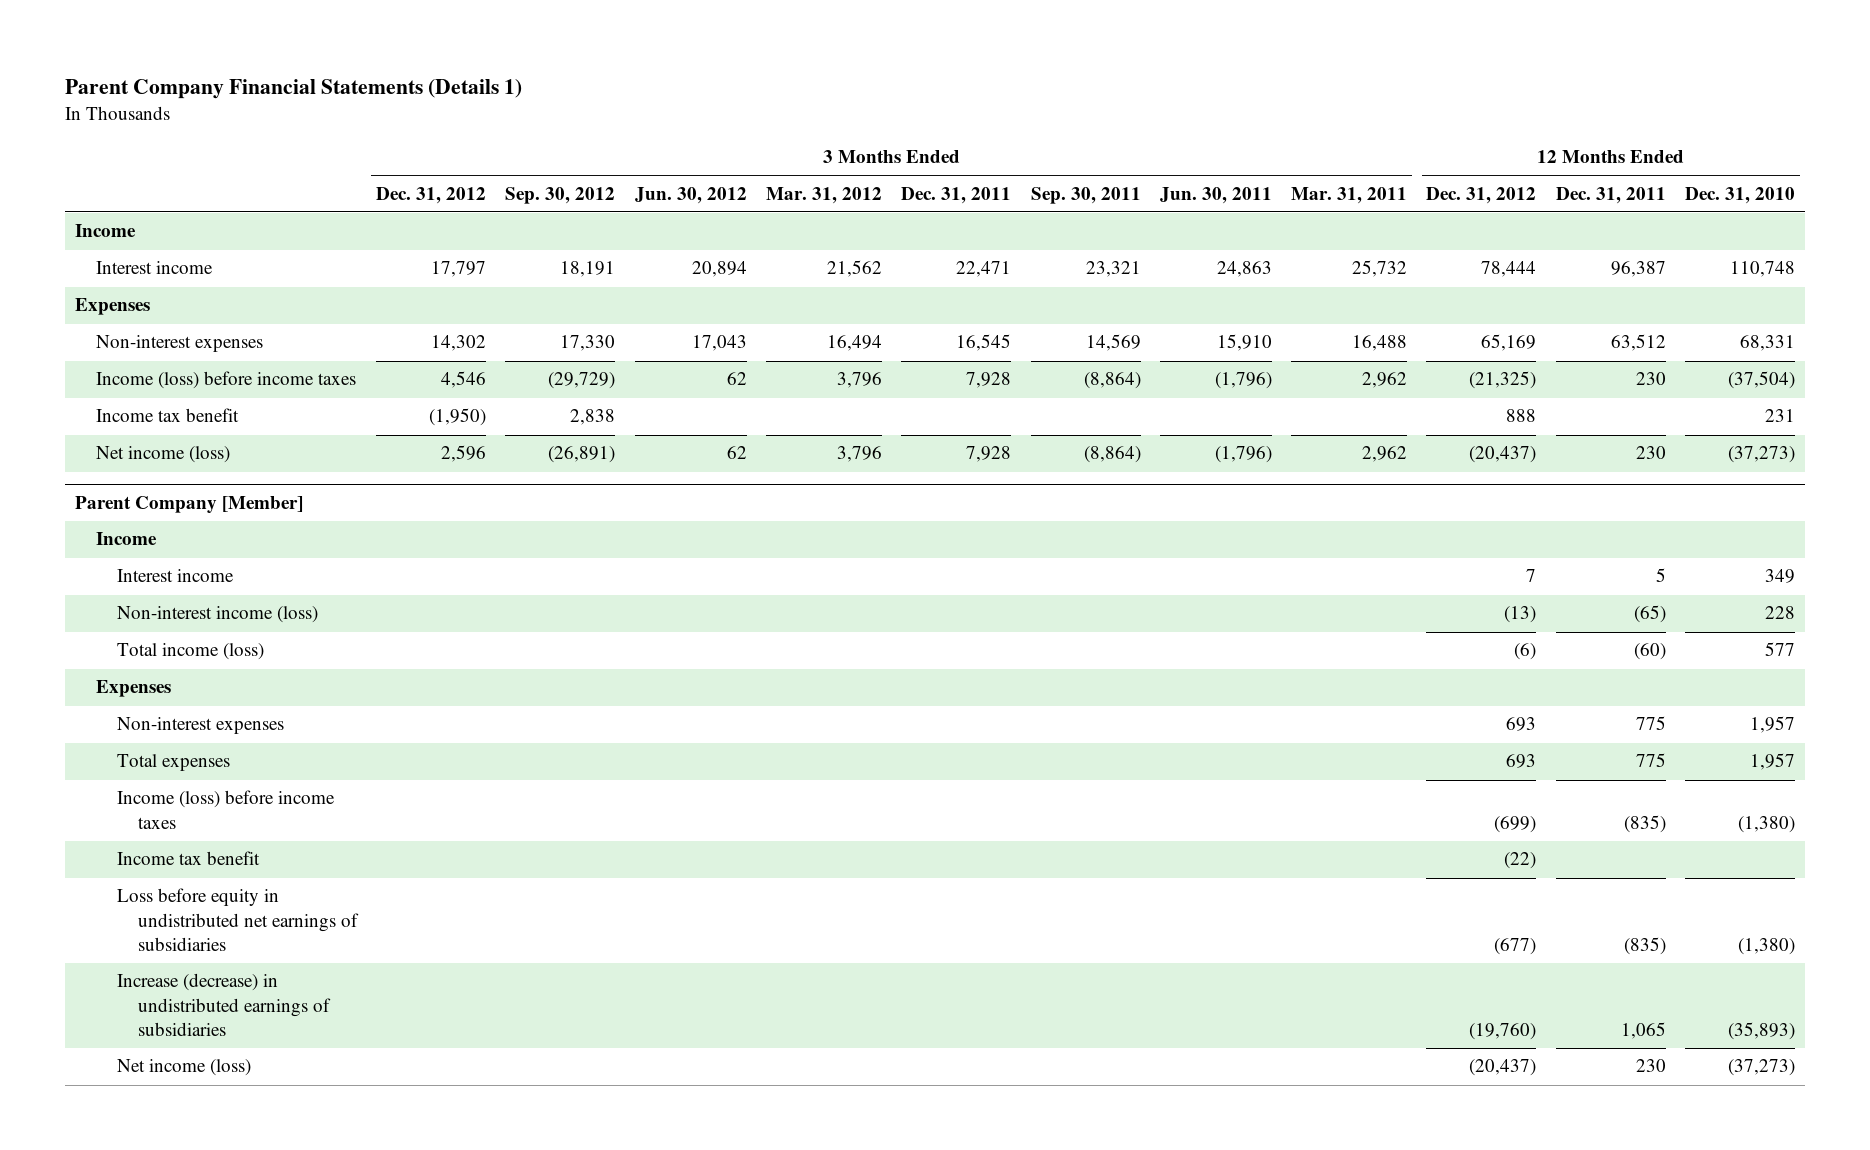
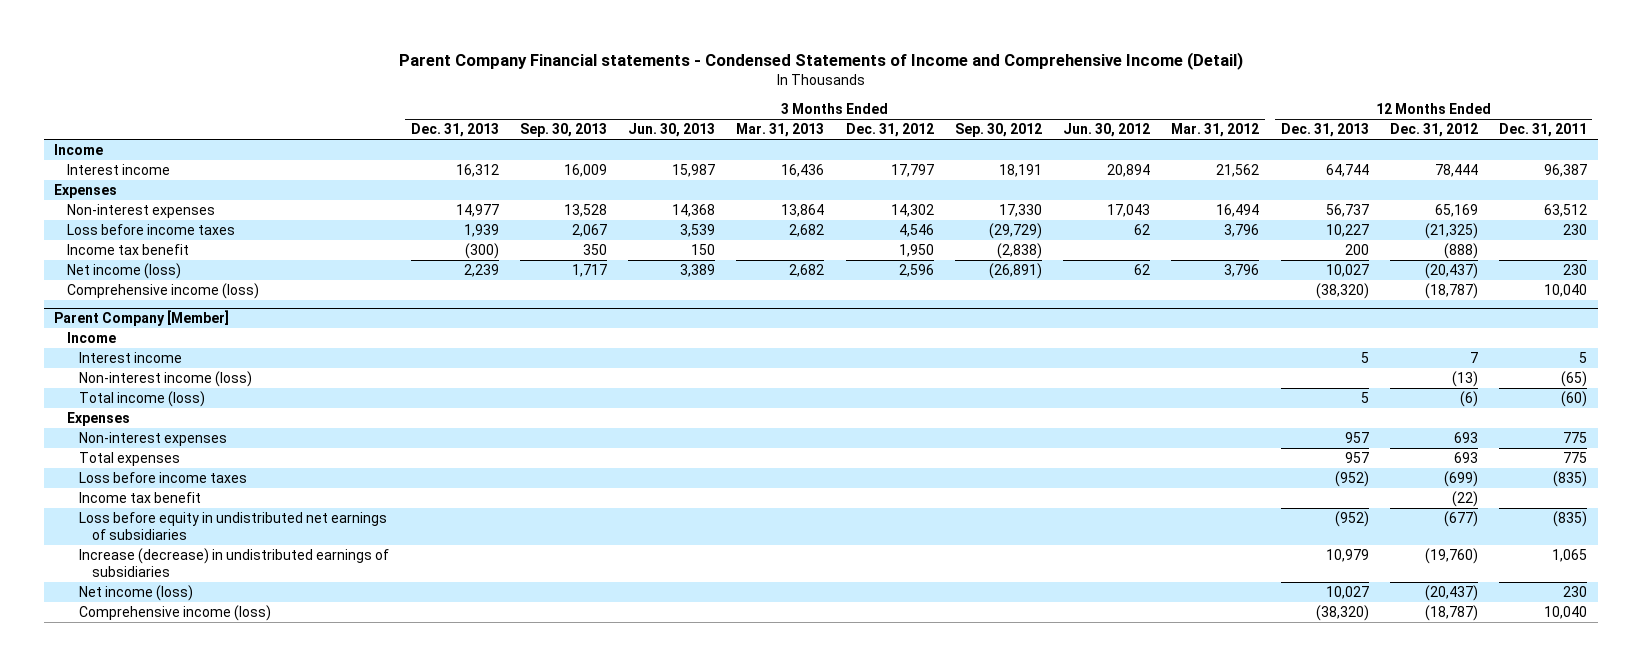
- Parent Company Financial Statements (Details 1)
+ Parent Company Financial statements - Condensed Statements of Income and Comprehensive Income (Detail)
- | 3 Months Ended Dec. 31, 2012 | 3 Months Ended Sep. 30, 2012 | 3 Months Ended Jun. 30, 2012 | 3 Months Ended Mar. 31, 2012 | 3 Months Ended Dec. 31, 2011 | 3 Months Ended Sep. 30, 2011 | 3 Months Ended Jun. 30, 2011 | 3 Months Ended Mar. 31, 2011 | 12 Months Ended Dec. 31, 2012 | 12 Months Ended Dec. 31, 2011 | 12 Months Ended Dec. 31, 2010
+ | 3 Months Ended Dec. 31, 2013 | 3 Months Ended Sep. 30, 2013 | 3 Months Ended Jun. 30, 2013 | 3 Months Ended Mar. 31, 2013 | 3 Months Ended Dec. 31, 2012 | 3 Months Ended Sep. 30, 2012 | 3 Months Ended Jun. 30, 2012 | 3 Months Ended Mar. 31, 2012 | 12 Months Ended Dec. 31, 2013 | 12 Months Ended Dec. 31, 2012 | 12 Months Ended Dec. 31, 2011
- Income (loss) before income taxes | 4,546 | (29,729) | 62 | 3,796 | 7,928 | (8,864) | (1,796) | 2,962 | (21,325) | 230 | (37,504)
- Income tax benefit | (1,950) | 2,838 | | | | | | | 888 | | 231
+ Loss before income taxes | 1,939 | 2,067 | 3,539 | 2,682 | 4,546 | (29,729) | 62 | 3,796 | 10,227 | (21,325) | 230
+ Income tax benefit | (300) | 350 | 150 | | 1,950 | (2,838) | | | 200 | (888) |
+ Comprehensive income (loss) | | | | | | | | | (38,320) | (18,787) | 10,040
@ Parent Company [Member]
- Income (loss) before income taxes | | | | | | | | | (699) | (835) | (1,380)
+ Loss before income taxes | | | | | | | | | (952) | (699) | (835)
+ Comprehensive income (loss) | | | | | | | | | (38,320) | (18,787) | 10,040

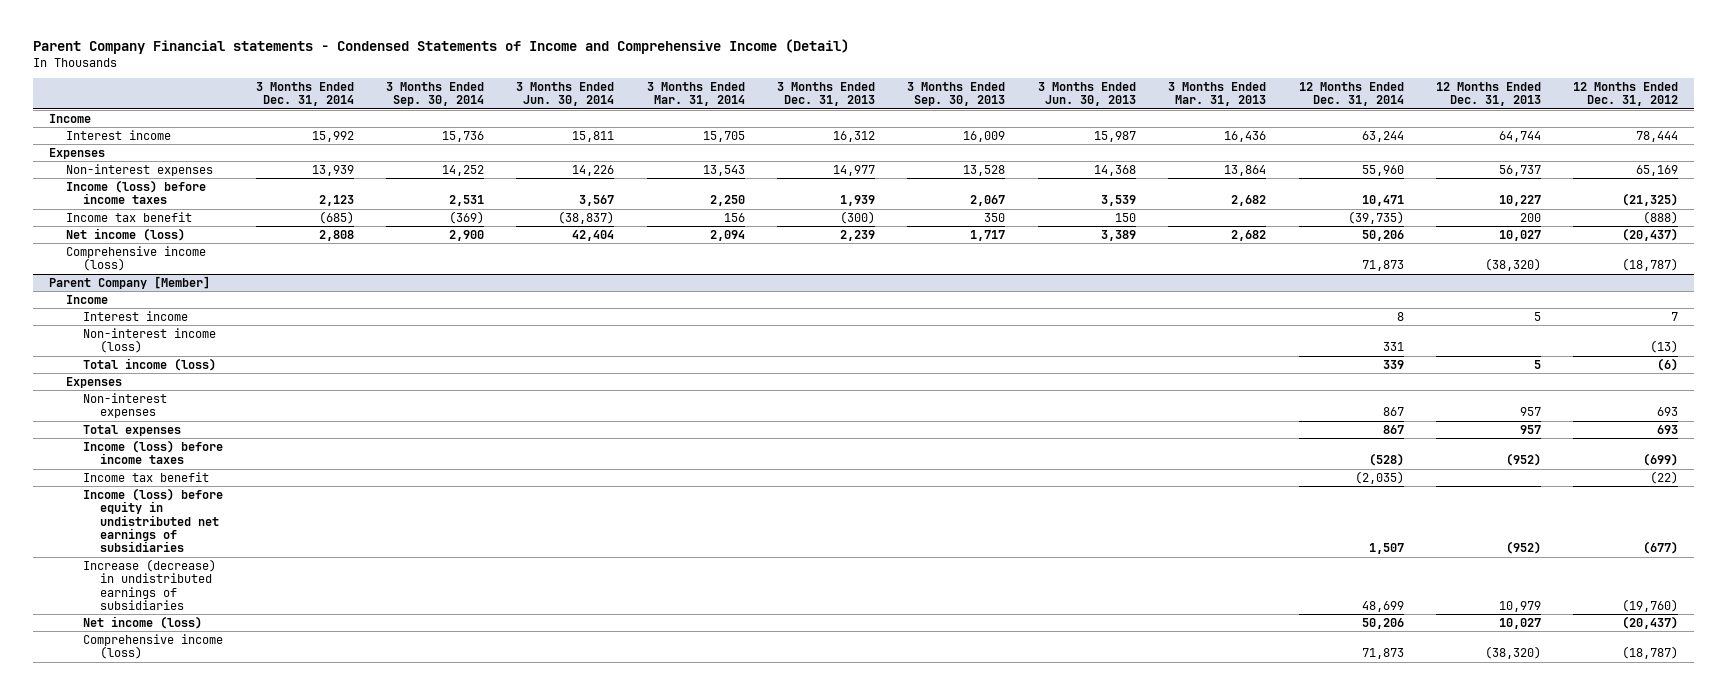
- | 3 Months Ended Dec. 31, 2013 | 3 Months Ended Sep. 30, 2013 | 3 Months Ended Jun. 30, 2013 | 3 Months Ended Mar. 31, 2013 | 3 Months Ended Dec. 31, 2012 | 3 Months Ended Sep. 30, 2012 | 3 Months Ended Jun. 30, 2012 | 3 Months Ended Mar. 31, 2012 | 12 Months Ended Dec. 31, 2013 | 12 Months Ended Dec. 31, 2012 | 12 Months Ended Dec. 31, 2011
+ | 3 Months Ended Dec. 31, 2014 | 3 Months Ended Sep. 30, 2014 | 3 Months Ended Jun. 30, 2014 | 3 Months Ended Mar. 31, 2014 | 3 Months Ended Dec. 31, 2013 | 3 Months Ended Sep. 30, 2013 | 3 Months Ended Jun. 30, 2013 | 3 Months Ended Mar. 31, 2013 | 12 Months Ended Dec. 31, 2014 | 12 Months Ended Dec. 31, 2013 | 12 Months Ended Dec. 31, 2012
- Loss before income taxes | 1,939 | 2,067 | 3,539 | 2,682 | 4,546 | (29,729) | 62 | 3,796 | 10,227 | (21,325) | 230
+ Income (loss) before income taxes | 2,123 | 2,531 | 3,567 | 2,250 | 1,939 | 2,067 | 3,539 | 2,682 | 10,471 | 10,227 | (21,325)
@ Parent Company [Member]
- Loss before income taxes | | | | | | | | | (952) | (699) | (835)
+ Income (loss) before income taxes | | | | | | | | | (528) | (952) | (699)
- Loss before equity in undistributed net earnings of subsidiaries | | | | | | | | | (952) | (677) | (835)
+ Income (loss) before equity in undistributed net earnings of subsidiaries | | | | | | | | | 1,507 | (952) | (677)

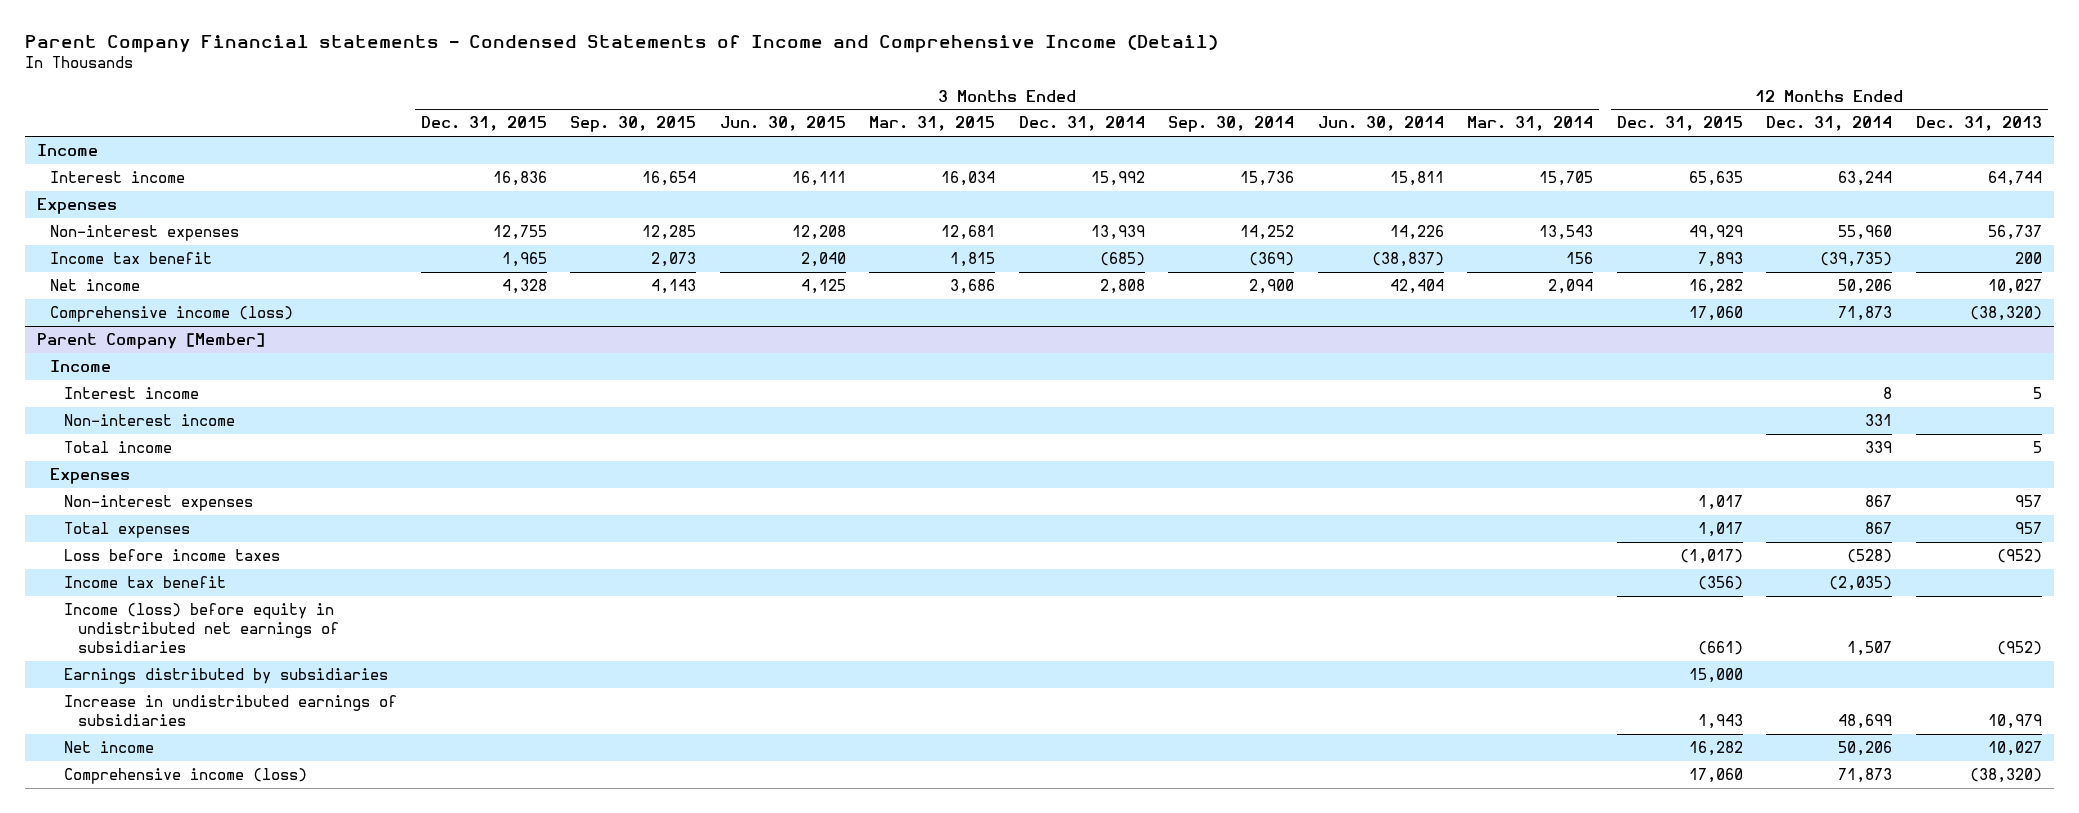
- | 3 Months Ended Dec. 31, 2014 | 3 Months Ended Sep. 30, 2014 | 3 Months Ended Jun. 30, 2014 | 3 Months Ended Mar. 31, 2014 | 3 Months Ended Dec. 31, 2013 | 3 Months Ended Sep. 30, 2013 | 3 Months Ended Jun. 30, 2013 | 3 Months Ended Mar. 31, 2013 | 12 Months Ended Dec. 31, 2014 | 12 Months Ended Dec. 31, 2013 | 12 Months Ended Dec. 31, 2012
+ | 3 Months Ended Dec. 31, 2015 | 3 Months Ended Sep. 30, 2015 | 3 Months Ended Jun. 30, 2015 | 3 Months Ended Mar. 31, 2015 | 3 Months Ended Dec. 31, 2014 | 3 Months Ended Sep. 30, 2014 | 3 Months Ended Jun. 30, 2014 | 3 Months Ended Mar. 31, 2014 | 12 Months Ended Dec. 31, 2015 | 12 Months Ended Dec. 31, 2014 | 12 Months Ended Dec. 31, 2013
- Income (loss) before income taxes | 2,123 | 2,531 | 3,567 | 2,250 | 1,939 | 2,067 | 3,539 | 2,682 | 10,471 | 10,227 | (21,325)
- Net income (loss) | 2,808 | 2,900 | 42,404 | 2,094 | 2,239 | 1,717 | 3,389 | 2,682 | 50,206 | 10,027 | (20,437)
+ Net income | 4,328 | 4,143 | 4,125 | 3,686 | 2,808 | 2,900 | 42,404 | 2,094 | 16,282 | 50,206 | 10,027
@ Parent Company [Member]
- Non-interest income (loss) | | | | | | | | | 331 | | (13)
- Total income (loss) | | | | | | | | | 339 | 5 | (6)
+ Non-interest income | | | | | | | | | | 331 |
+ Total income | | | | | | | | | | 339 | 5
- Income (loss) before income taxes | | | | | | | | | (528) | (952) | (699)
+ Loss before income taxes | | | | | | | | | (1,017) | (528) | (952)
- Increase (decrease) in undistributed earnings of subsidiaries | | | | | | | | | 48,699 | 10,979 | (19,760)
- Net income (loss) | | | | | | | | | 50,206 | 10,027 | (20,437)
+ Earnings distributed by subsidiaries | | | | | | | | | 15,000 | |
+ Increase in undistributed earnings of subsidiaries | | | | | | | | | 1,943 | 48,699 | 10,979
+ Net income | | | | | | | | | 16,282 | 50,206 | 10,027

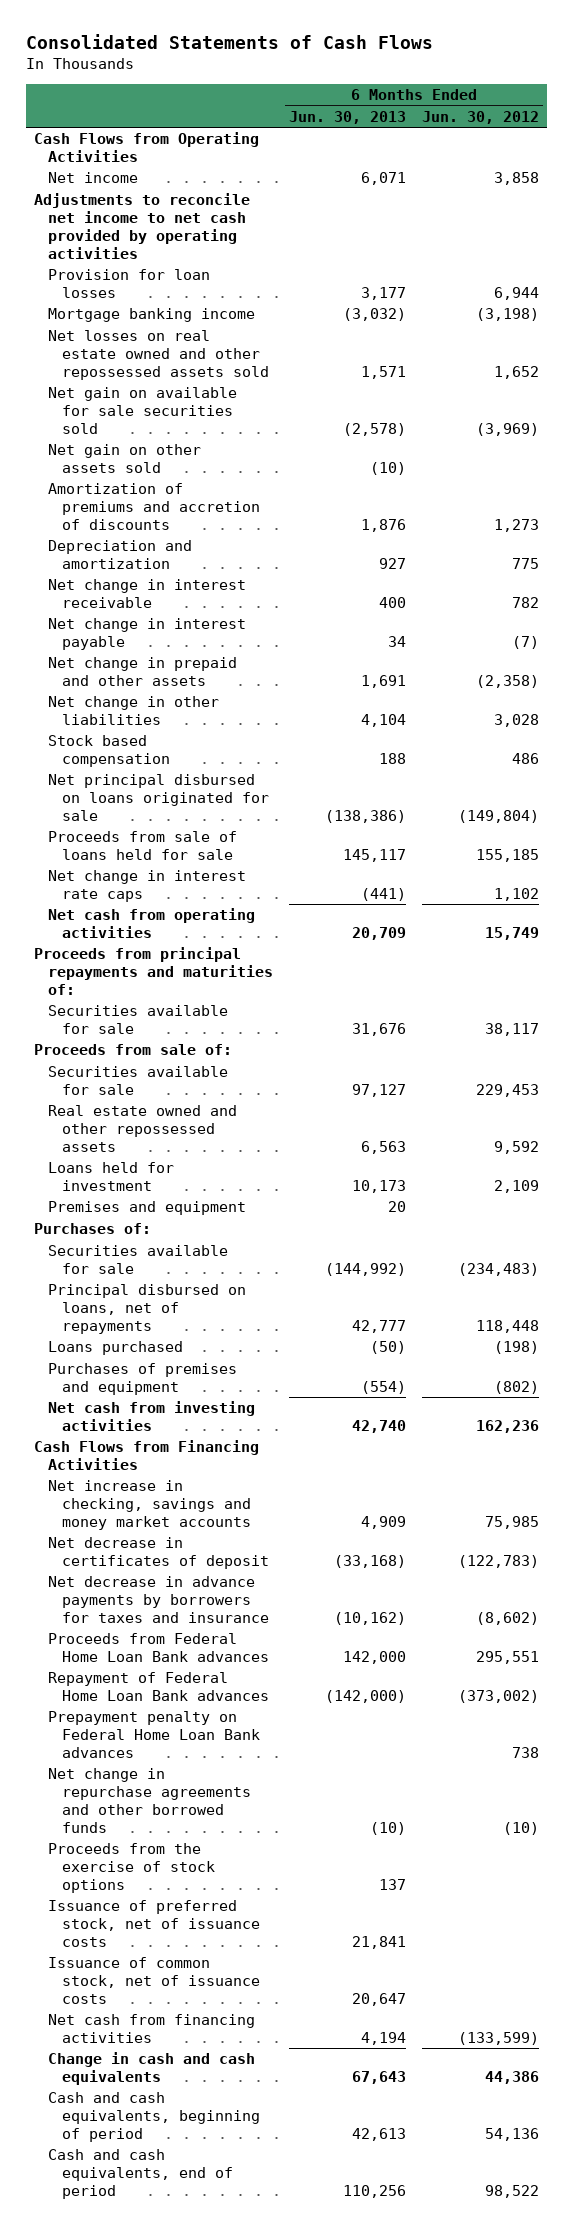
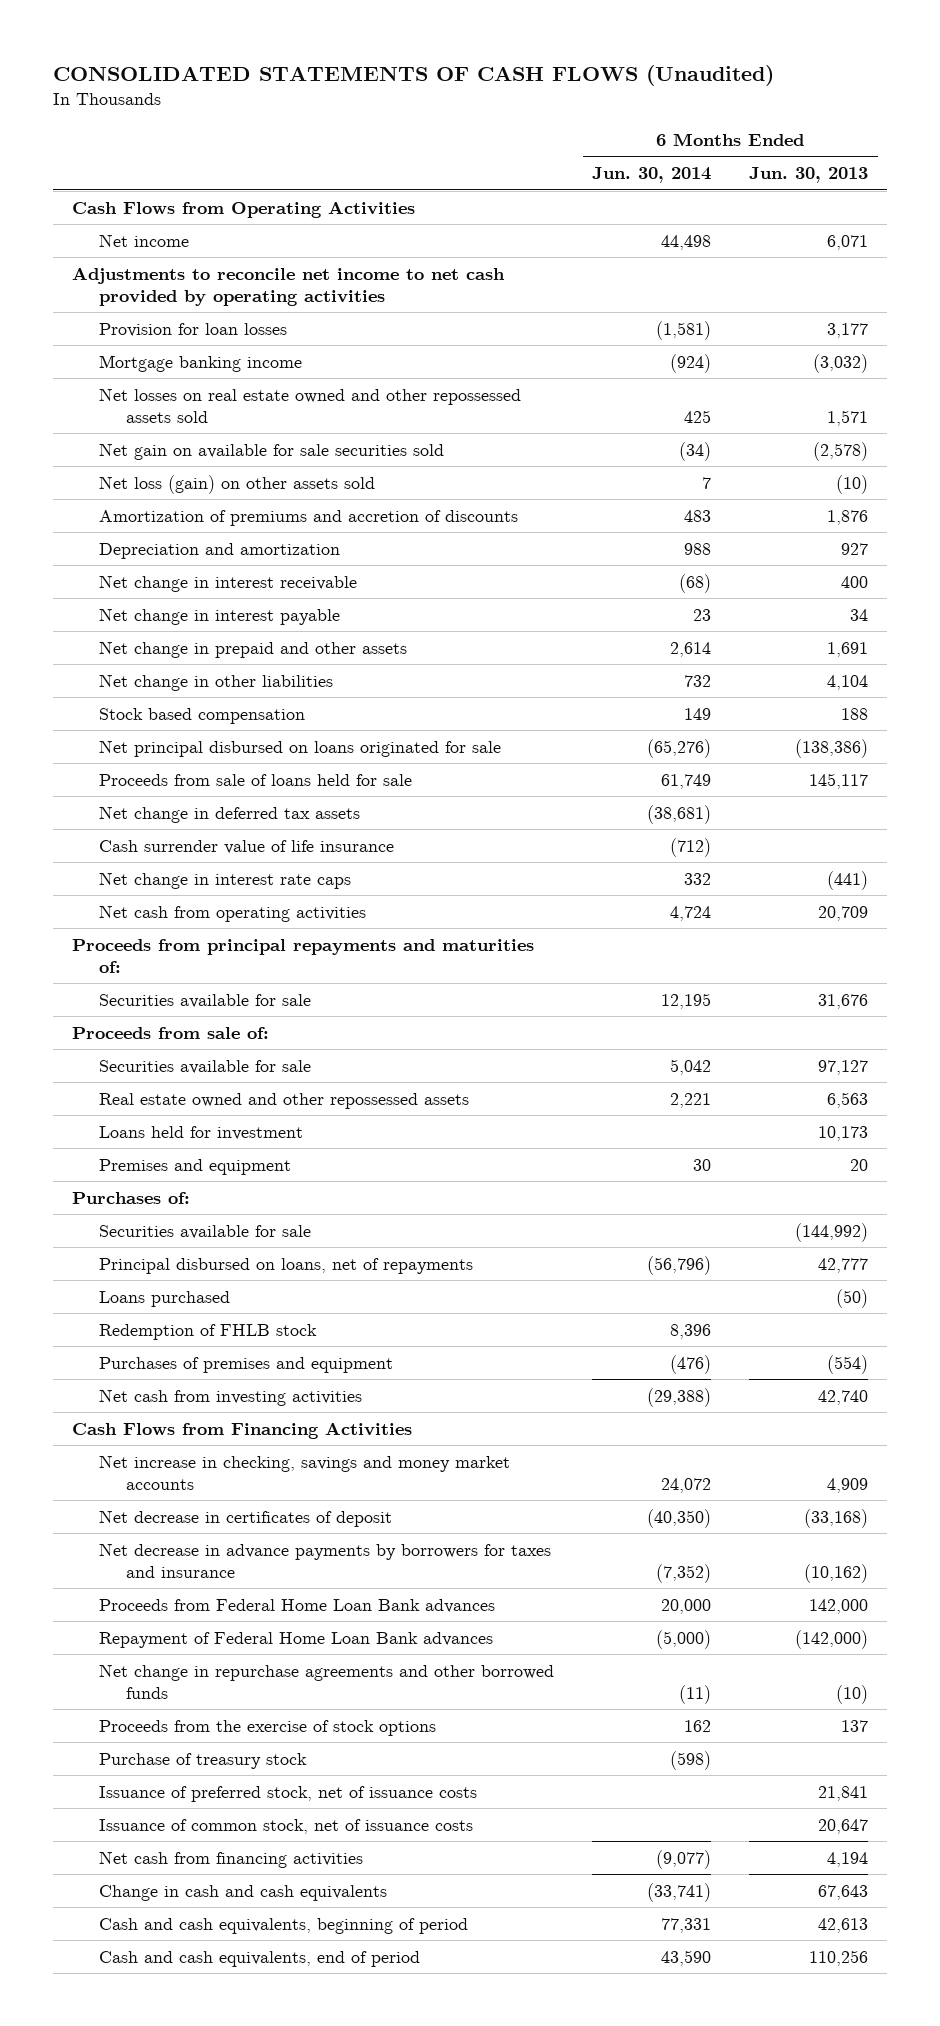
- Consolidated Statements of Cash Flows
+ CONSOLIDATED STATEMENTS OF CASH FLOWS (Unaudited)
- | 6 Months Ended Jun. 30, 2013 | 6 Months Ended Jun. 30, 2012
+ | 6 Months Ended Jun. 30, 2014 | 6 Months Ended Jun. 30, 2013
- Net gain on other assets sold | (10) |
+ Net loss (gain) on other assets sold | 7 | (10)
+ Net change in deferred tax assets | (38,681) |
+ Cash surrender value of life insurance | (712) |
+ Redemption of FHLB stock | 8,396 |
- Prepayment penalty on Federal Home Loan Bank advances | | 738
+ Purchase of treasury stock | (598) |

